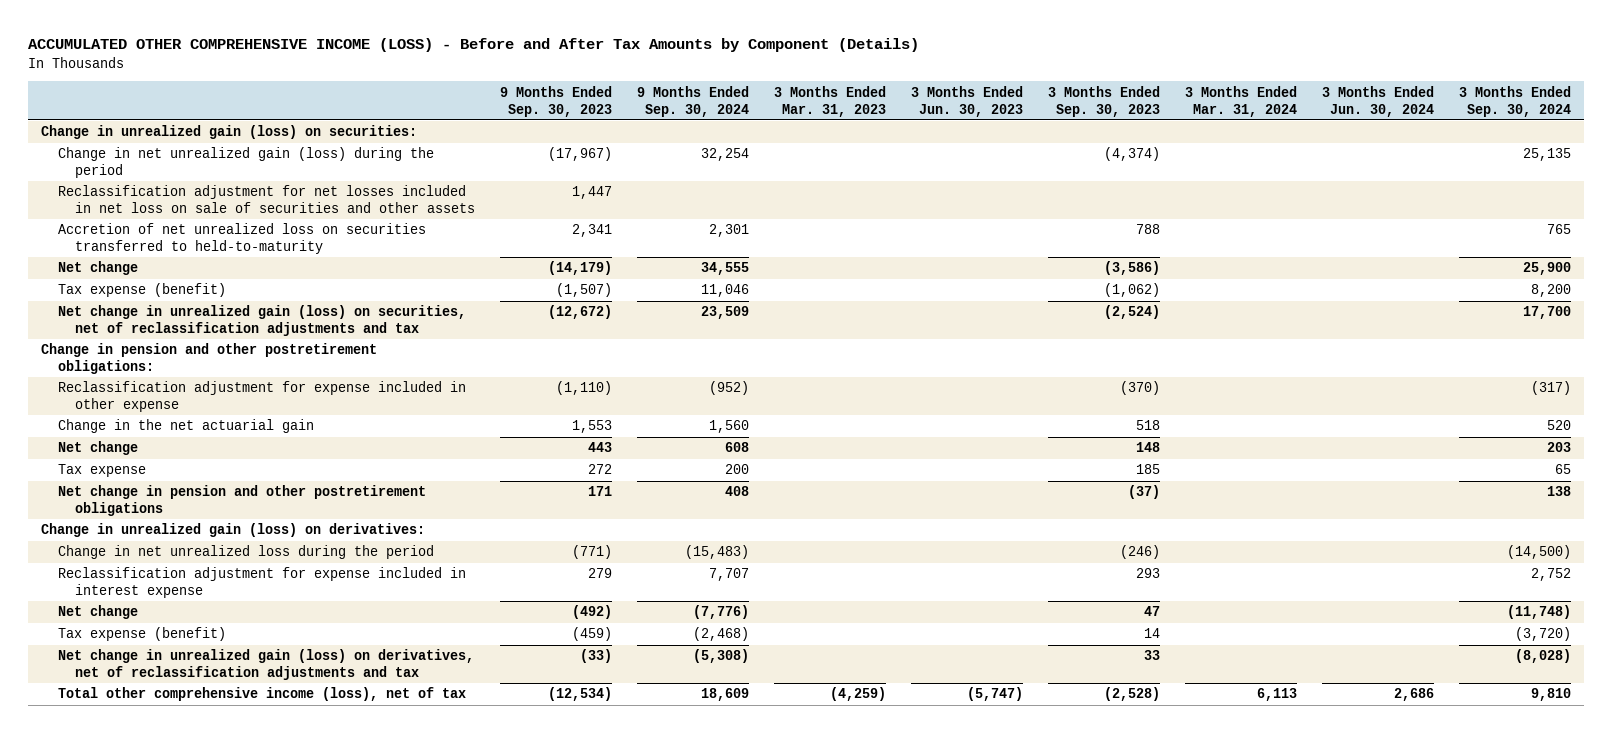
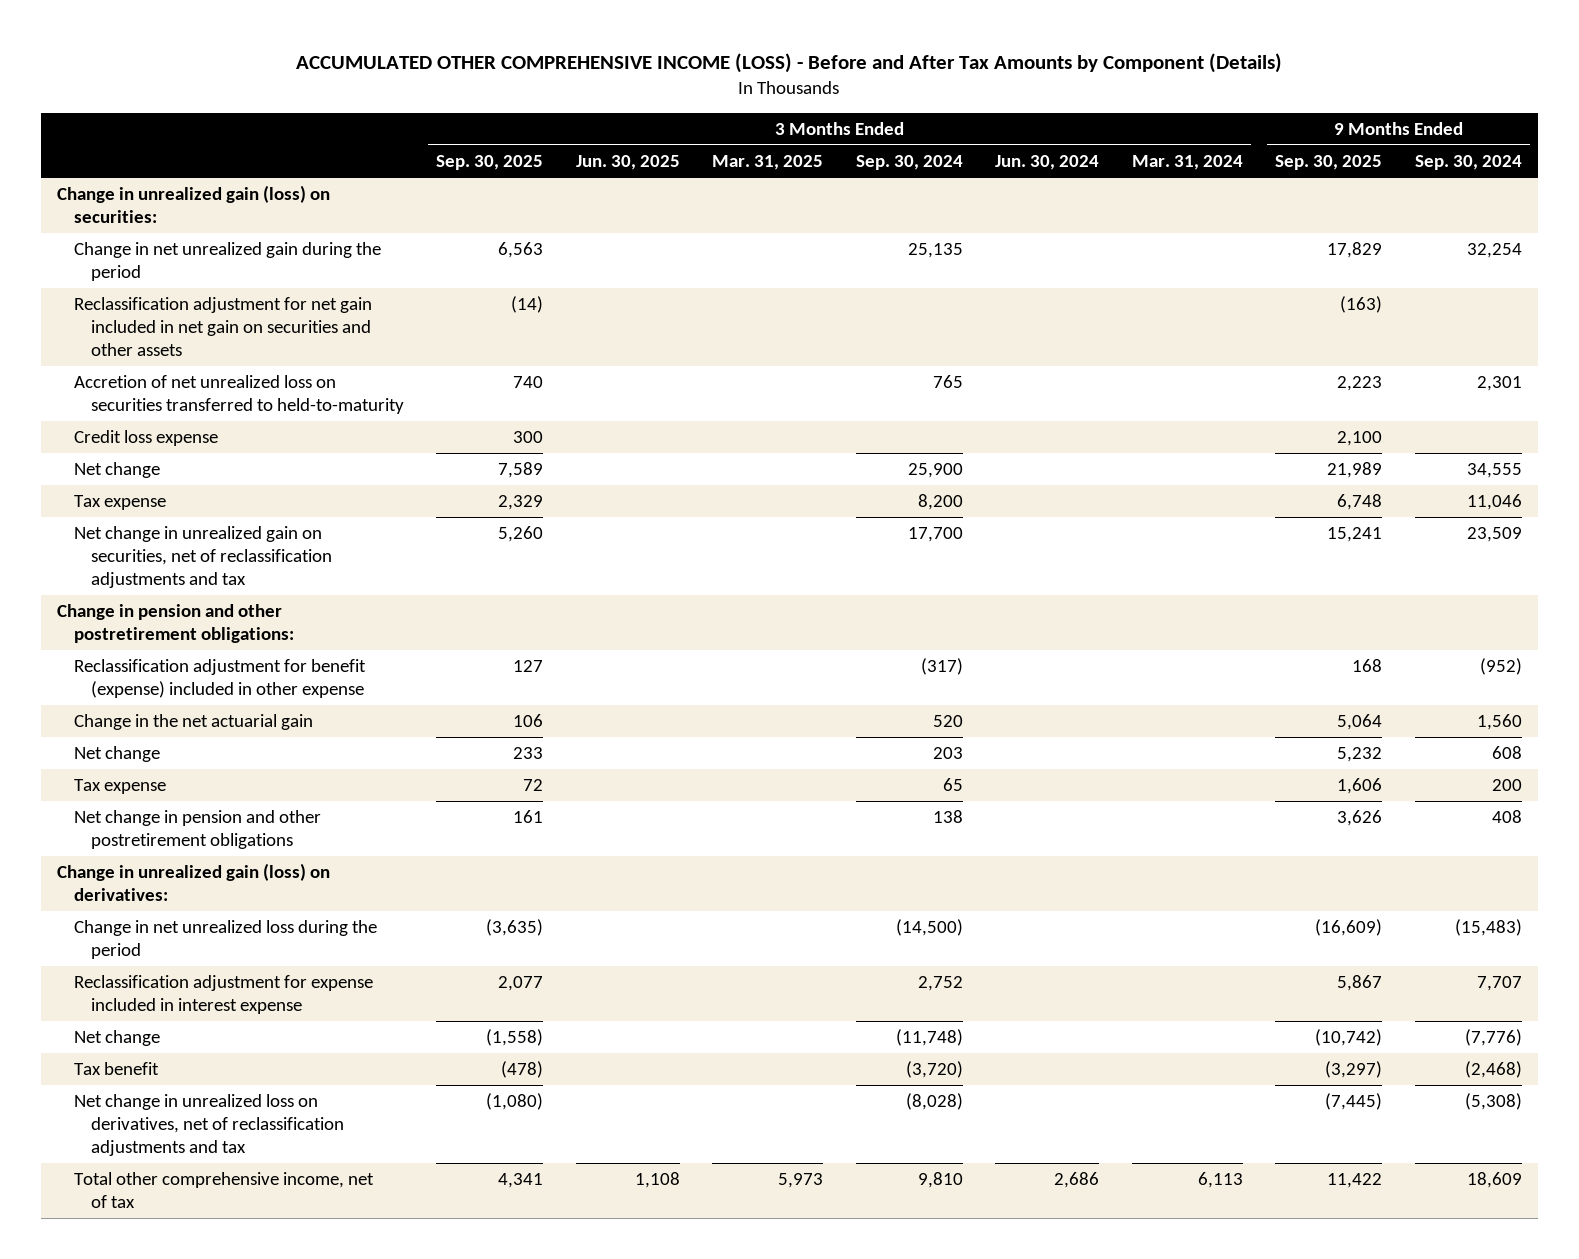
- | 9 Months Ended Sep. 30, 2023 | 9 Months Ended Sep. 30, 2024 | 3 Months Ended Mar. 31, 2023 | 3 Months Ended Jun. 30, 2023 | 3 Months Ended Sep. 30, 2023 | 3 Months Ended Mar. 31, 2024 | 3 Months Ended Jun. 30, 2024 | 3 Months Ended Sep. 30, 2024
+ | 3 Months Ended Sep. 30, 2025 | 3 Months Ended Jun. 30, 2025 | 3 Months Ended Mar. 31, 2025 | 3 Months Ended Sep. 30, 2024 | 3 Months Ended Jun. 30, 2024 | 3 Months Ended Mar. 31, 2024 | 9 Months Ended Sep. 30, 2025 | 9 Months Ended Sep. 30, 2024
- Change in net unrealized gain (loss) during the period | (17,967) | 32,254 | | | (4,374) | | | 25,135
- Reclassification adjustment for net losses included in net loss on sale of securities and other assets | 1,447 | | | | | | |
+ Change in net unrealized gain during the period | 6,563 | | | 25,135 | | | 17,829 | 32,254
+ Reclassification adjustment for net gain included in net gain on securities and other assets | (14) | | | | | | (163) |
+ Credit loss expense | 300 | | | | | | 2,100 |
- Tax expense (benefit) | (1,507) | 11,046 | | | (1,062) | | | 8,200
- Net change in unrealized gain (loss) on securities, net of reclassification adjustments and tax | (12,672) | 23,509 | | | (2,524) | | | 17,700
+ Tax expense | 2,329 | | | 8,200 | | | 6,748 | 11,046
+ Net change in unrealized gain on securities, net of reclassification adjustments and tax | 5,260 | | | 17,700 | | | 15,241 | 23,509
- Reclassification adjustment for expense included in other expense | (1,110) | (952) | | | (370) | | | (317)
+ Reclassification adjustment for benefit (expense) included in other expense | 127 | | | (317) | | | 168 | (952)
- Tax expense (benefit) | (459) | (2,468) | | | 14 | | | (3,720)
- Net change in unrealized gain (loss) on derivatives, net of reclassification adjustments and tax | (33) | (5,308) | | | 33 | | | (8,028)
- Total other comprehensive income (loss), net of tax | (12,534) | 18,609 | (4,259) | (5,747) | (2,528) | 6,113 | 2,686 | 9,810
+ Tax benefit | (478) | | | (3,720) | | | (3,297) | (2,468)
+ Net change in unrealized loss on derivatives, net of reclassification adjustments and tax | (1,080) | | | (8,028) | | | (7,445) | (5,308)
+ Total other comprehensive income, net of tax | 4,341 | 1,108 | 5,973 | 9,810 | 2,686 | 6,113 | 11,422 | 18,609

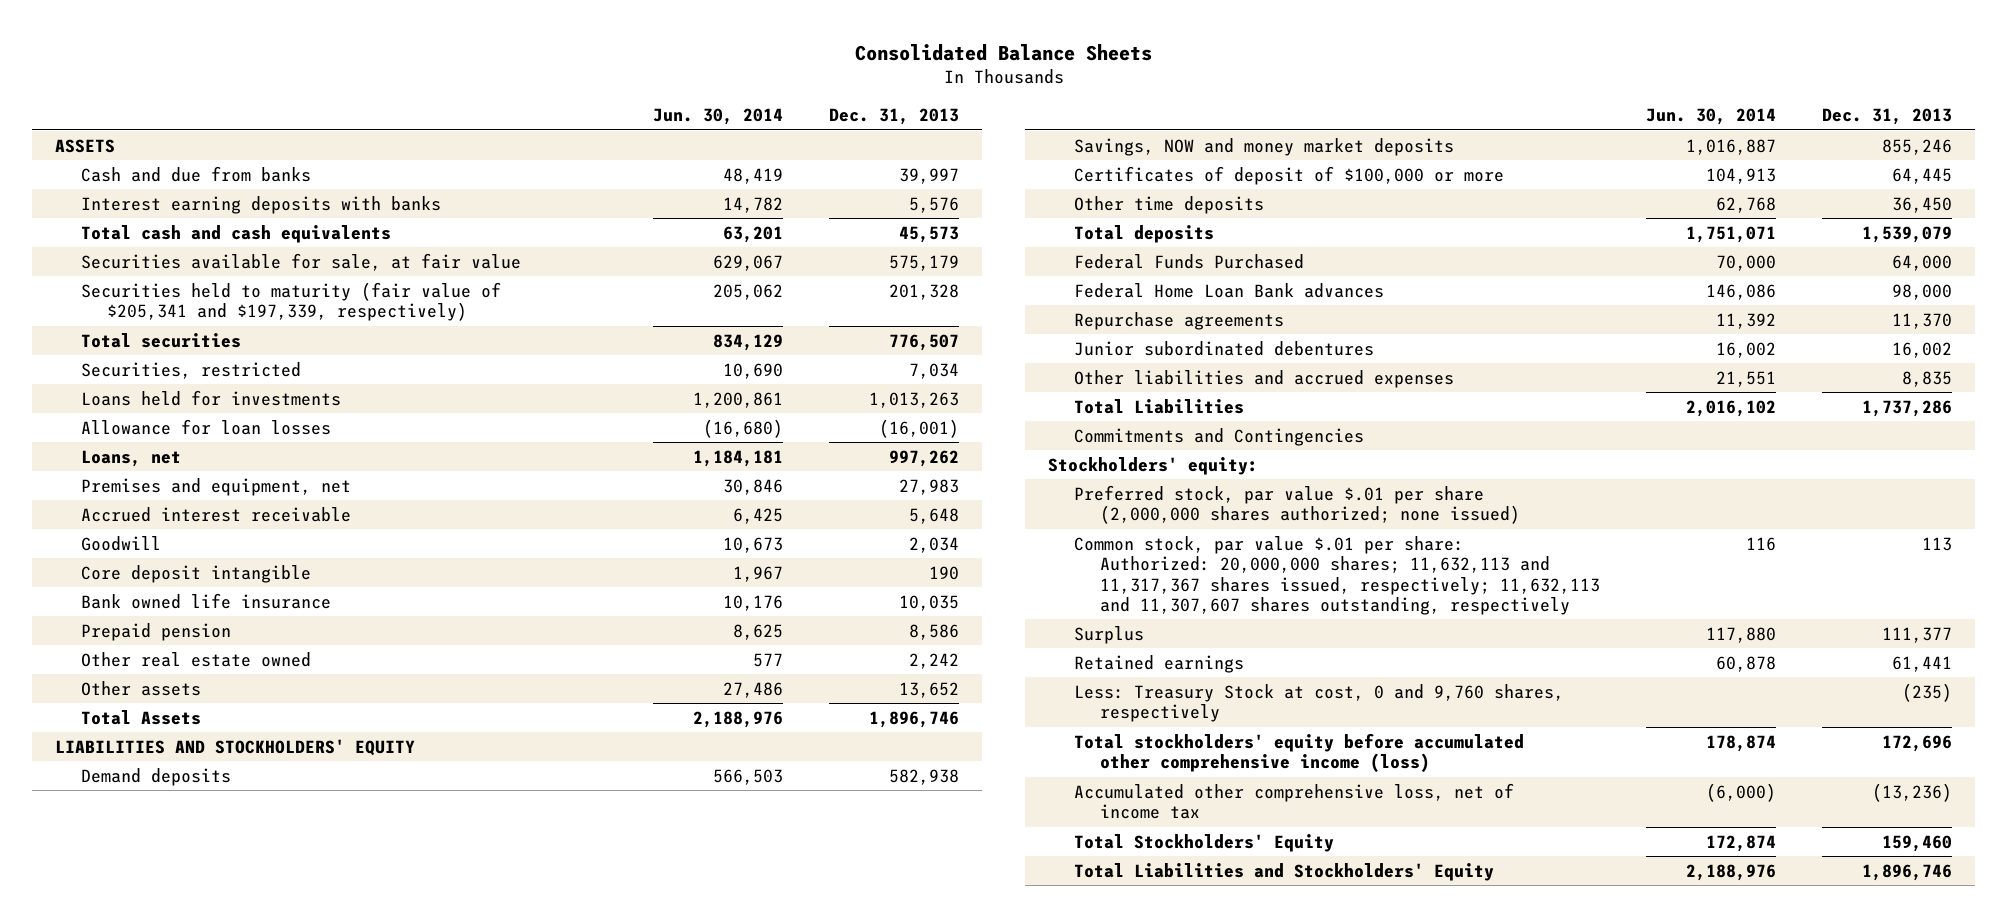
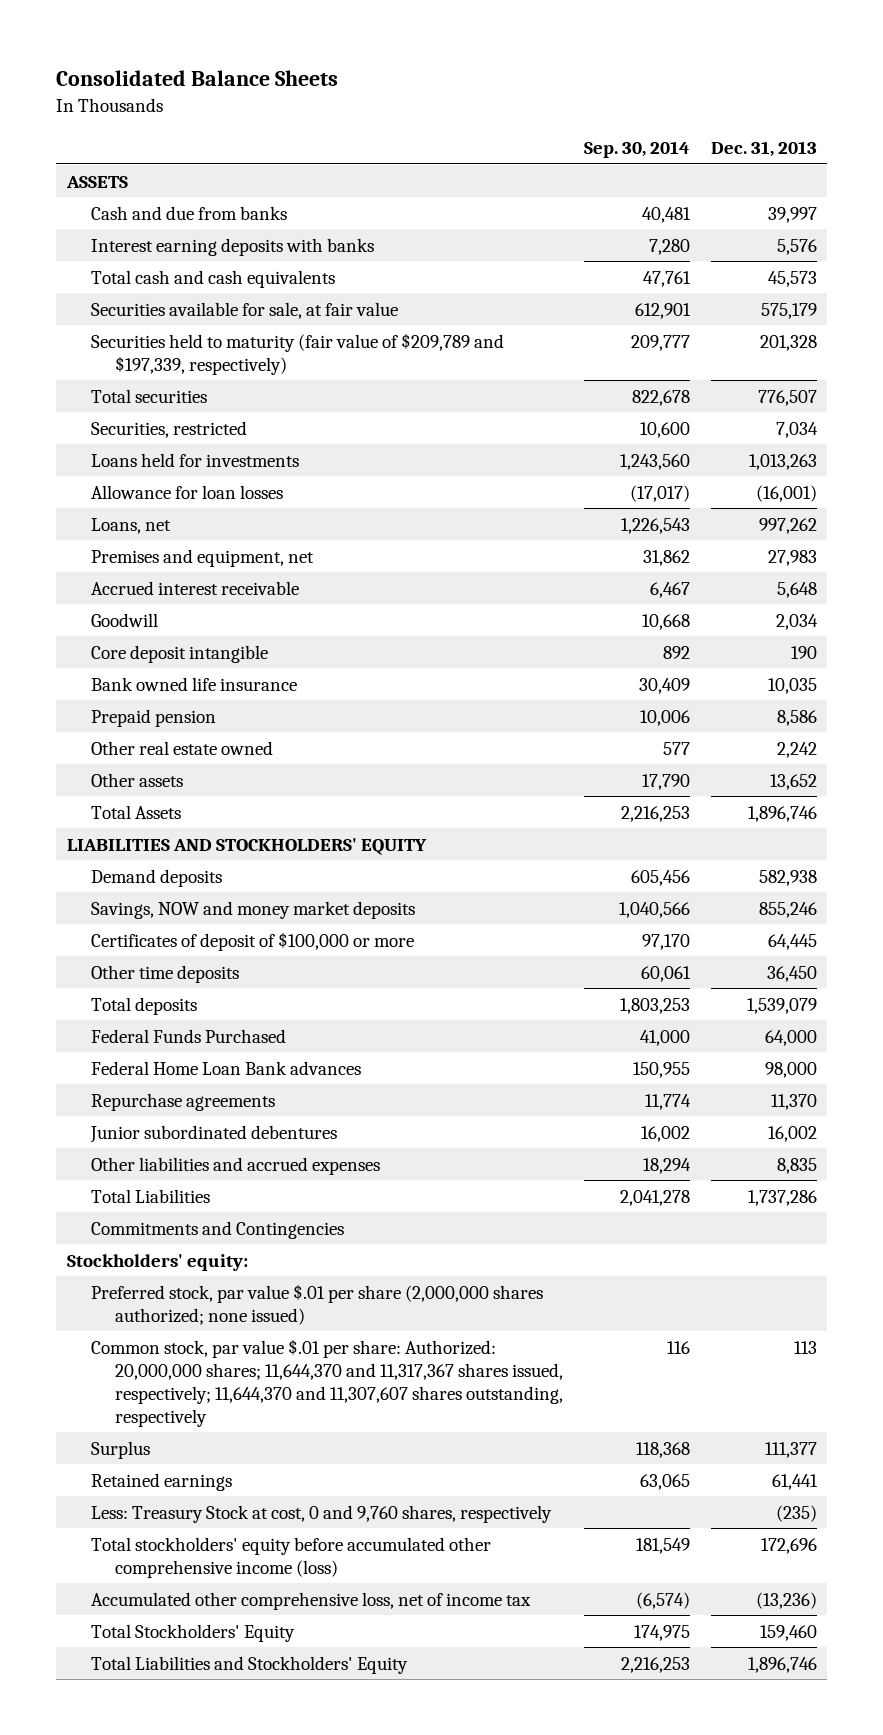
- | Jun. 30, 2014 | Dec. 31, 2013
+ | Sep. 30, 2014 | Dec. 31, 2013
- Securities held to maturity (fair value of $205,341 and $197,339, respectively) | 205,062 | 201,328
+ Securities held to maturity (fair value of $209,789 and $197,339, respectively) | 209,777 | 201,328
- Common stock, par value $.01 per share: Authorized: 20,000,000 shares; 11,632,113 and 11,317,367 shares issued, respectively; 11,632,113 and 11,307,607 shares outstanding, respectively | 116 | 113
+ Common stock, par value $.01 per share: Authorized: 20,000,000 shares; 11,644,370 and 11,317,367 shares issued, respectively; 11,644,370 and 11,307,607 shares outstanding, respectively | 116 | 113

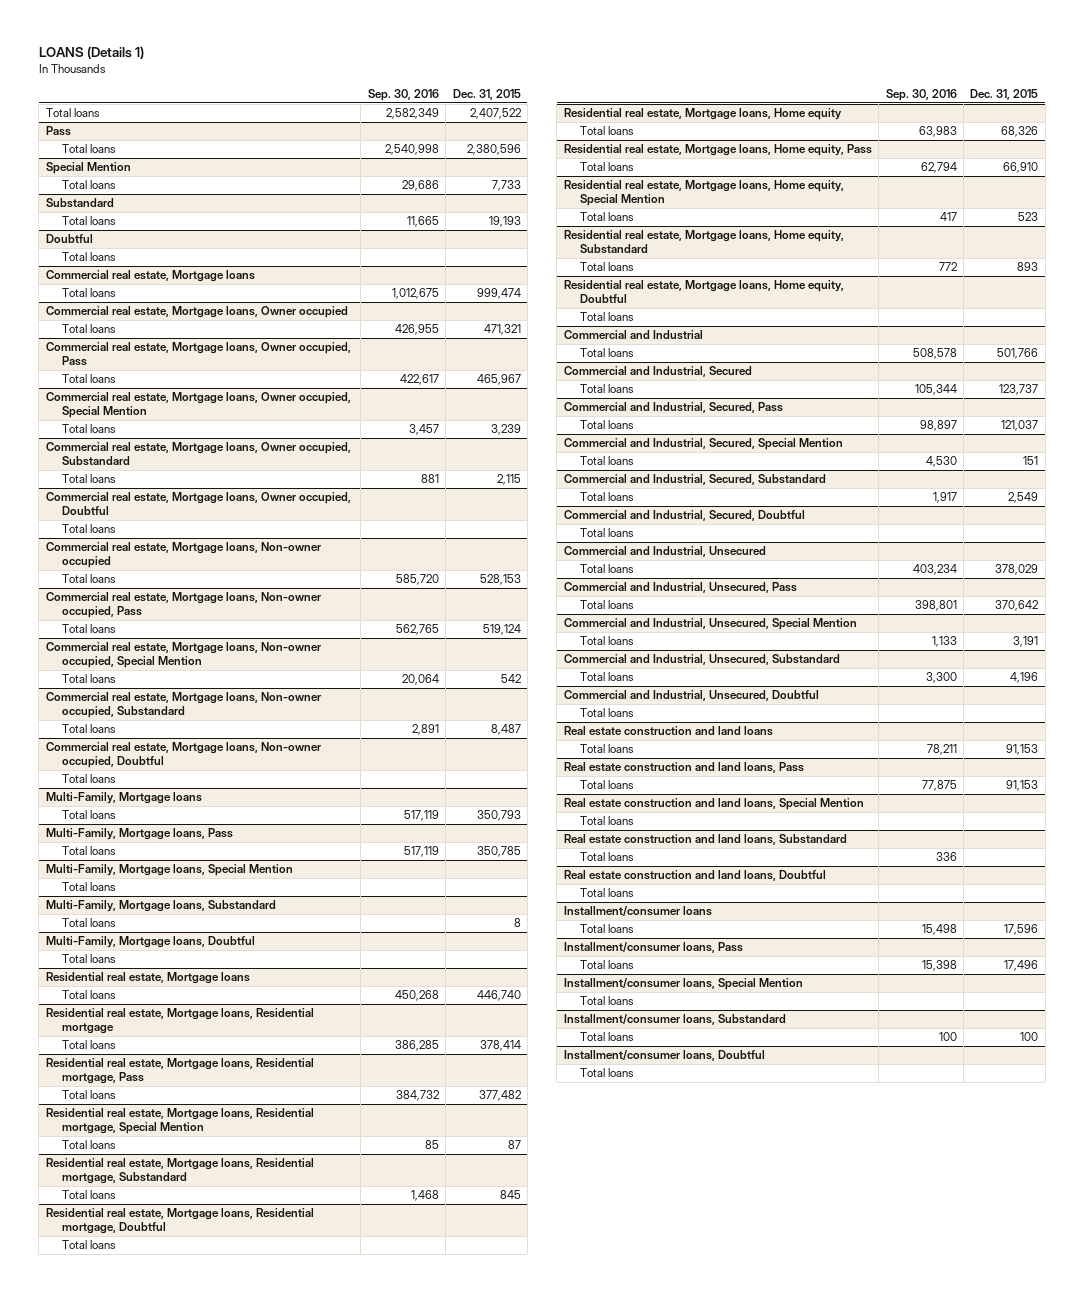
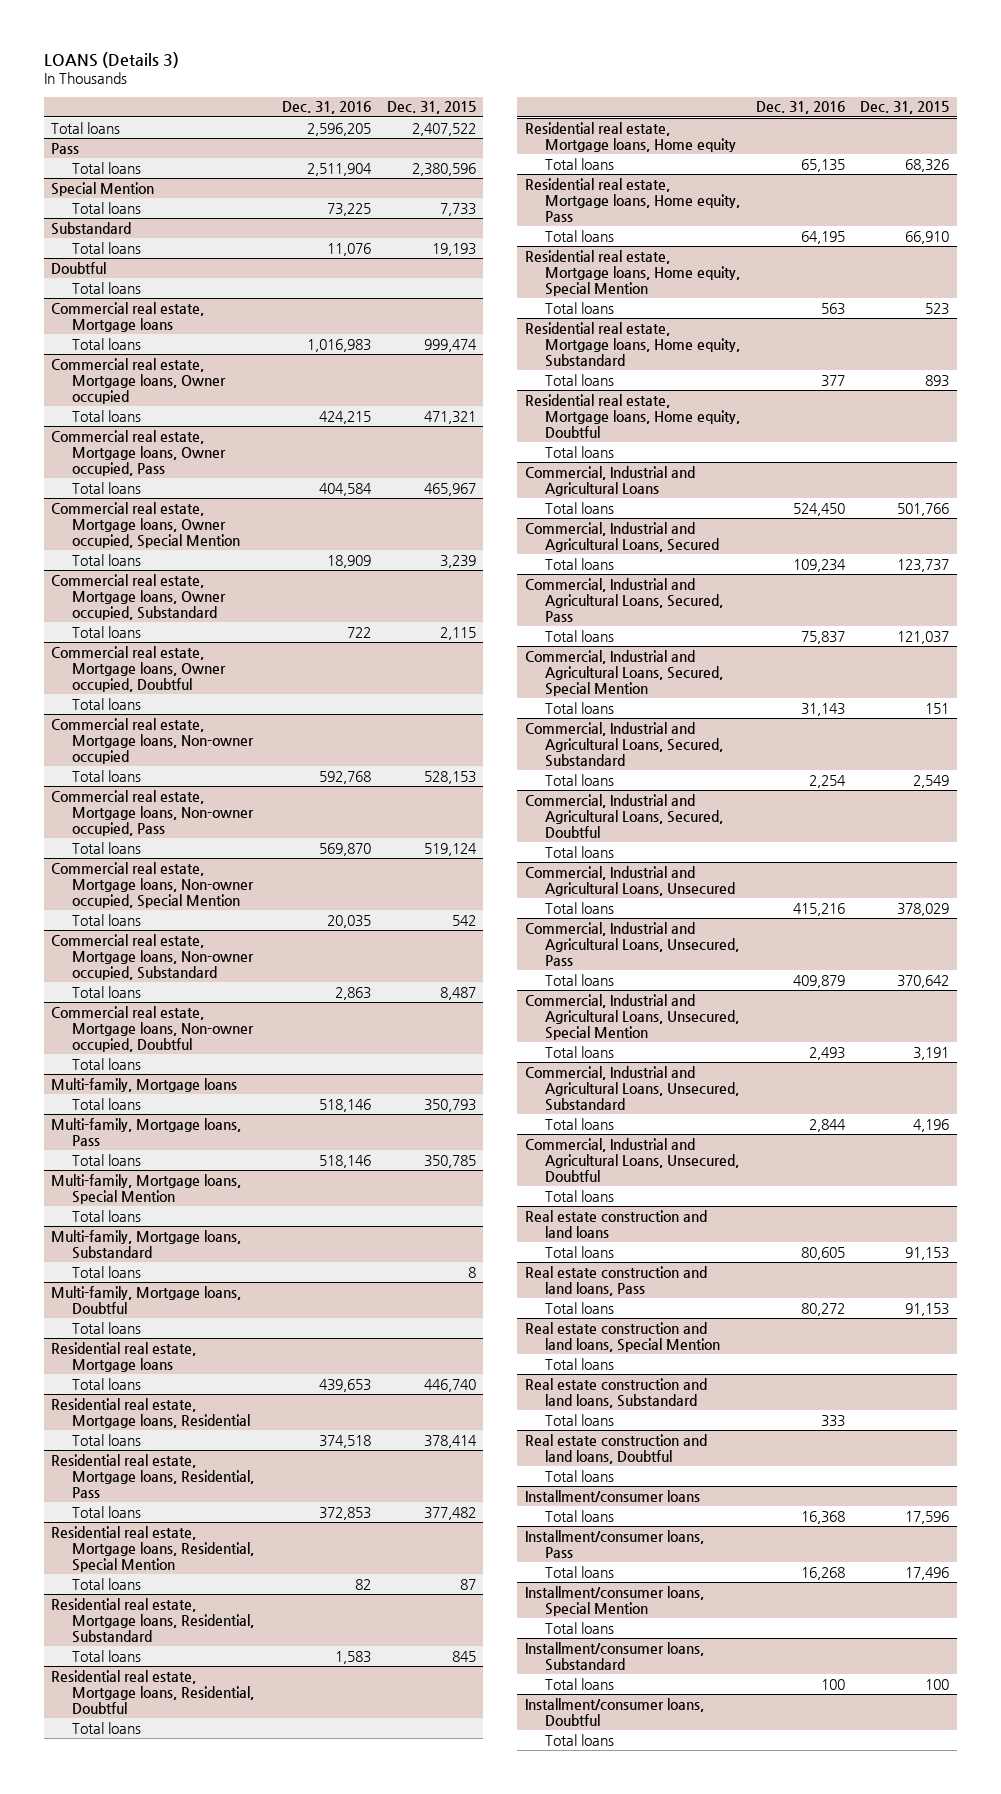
- LOANS (Details 1)
+ LOANS (Details 3)
- | Sep. 30, 2016 | Dec. 31, 2015
+ | Dec. 31, 2016 | Dec. 31, 2015
- Multi-Family, Mortgage loans
+ Multi-family, Mortgage loans
- Multi-Family, Mortgage loans, Pass
+ Multi-family, Mortgage loans, Pass
- Multi-Family, Mortgage loans, Special Mention
+ Multi-family, Mortgage loans, Special Mention
- Multi-Family, Mortgage loans, Substandard
+ Multi-family, Mortgage loans, Substandard
- Multi-Family, Mortgage loans, Doubtful
+ Multi-family, Mortgage loans, Doubtful
- Residential real estate, Mortgage loans, Residential mortgage
+ Residential real estate, Mortgage loans, Residential
- Residential real estate, Mortgage loans, Residential mortgage, Pass
+ Residential real estate, Mortgage loans, Residential, Pass
- Residential real estate, Mortgage loans, Residential mortgage, Special Mention
+ Residential real estate, Mortgage loans, Residential, Special Mention
- Residential real estate, Mortgage loans, Residential mortgage, Substandard
+ Residential real estate, Mortgage loans, Residential, Substandard
- Residential real estate, Mortgage loans, Residential mortgage, Doubtful
+ Residential real estate, Mortgage loans, Residential, Doubtful
- Commercial and Industrial
+ Commercial, Industrial and Agricultural Loans
- Commercial and Industrial, Secured
+ Commercial, Industrial and Agricultural Loans, Secured
- Commercial and Industrial, Secured, Pass
+ Commercial, Industrial and Agricultural Loans, Secured, Pass
- Commercial and Industrial, Secured, Special Mention
+ Commercial, Industrial and Agricultural Loans, Secured, Special Mention
- Commercial and Industrial, Secured, Substandard
+ Commercial, Industrial and Agricultural Loans, Secured, Substandard
- Commercial and Industrial, Secured, Doubtful
+ Commercial, Industrial and Agricultural Loans, Secured, Doubtful
- Commercial and Industrial, Unsecured
+ Commercial, Industrial and Agricultural Loans, Unsecured
- Commercial and Industrial, Unsecured, Pass
+ Commercial, Industrial and Agricultural Loans, Unsecured, Pass
- Commercial and Industrial, Unsecured, Special Mention
+ Commercial, Industrial and Agricultural Loans, Unsecured, Special Mention
- Commercial and Industrial, Unsecured, Substandard
+ Commercial, Industrial and Agricultural Loans, Unsecured, Substandard
- Commercial and Industrial, Unsecured, Doubtful
+ Commercial, Industrial and Agricultural Loans, Unsecured, Doubtful

